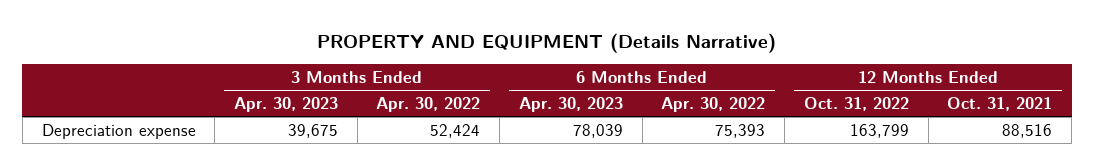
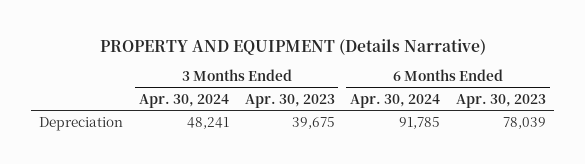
- | 3 Months Ended Apr. 30, 2023 | 3 Months Ended Apr. 30, 2022 | 6 Months Ended Apr. 30, 2023 | 6 Months Ended Apr. 30, 2022 | 12 Months Ended Oct. 31, 2022 | 12 Months Ended Oct. 31, 2021
+ | 3 Months Ended Apr. 30, 2024 | 3 Months Ended Apr. 30, 2023 | 6 Months Ended Apr. 30, 2024 | 6 Months Ended Apr. 30, 2023
- Depreciation expense | 39,675 | 52,424 | 78,039 | 75,393 | 163,799 | 88,516
+ Depreciation | 48,241 | 39,675 | 91,785 | 78,039

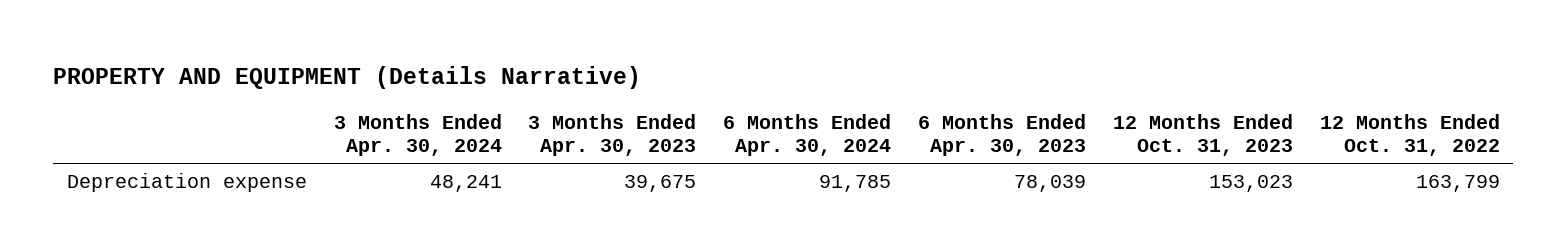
- | 3 Months Ended Apr. 30, 2024 | 3 Months Ended Apr. 30, 2023 | 6 Months Ended Apr. 30, 2024 | 6 Months Ended Apr. 30, 2023
+ | 3 Months Ended Apr. 30, 2024 | 3 Months Ended Apr. 30, 2023 | 6 Months Ended Apr. 30, 2024 | 6 Months Ended Apr. 30, 2023 | 12 Months Ended Oct. 31, 2023 | 12 Months Ended Oct. 31, 2022
- Depreciation | 48,241 | 39,675 | 91,785 | 78,039
+ Depreciation expense | 48,241 | 39,675 | 91,785 | 78,039 | 153,023 | 163,799

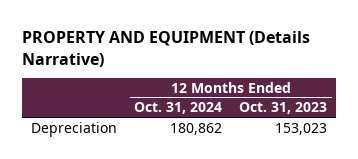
- | 3 Months Ended Apr. 30, 2024 | 3 Months Ended Apr. 30, 2023 | 6 Months Ended Apr. 30, 2024 | 6 Months Ended Apr. 30, 2023 | 12 Months Ended Oct. 31, 2023 | 12 Months Ended Oct. 31, 2022
+ | 12 Months Ended Oct. 31, 2024 | 12 Months Ended Oct. 31, 2023
- Depreciation expense | 48,241 | 39,675 | 91,785 | 78,039 | 153,023 | 163,799
+ Depreciation | 180,862 | 153,023

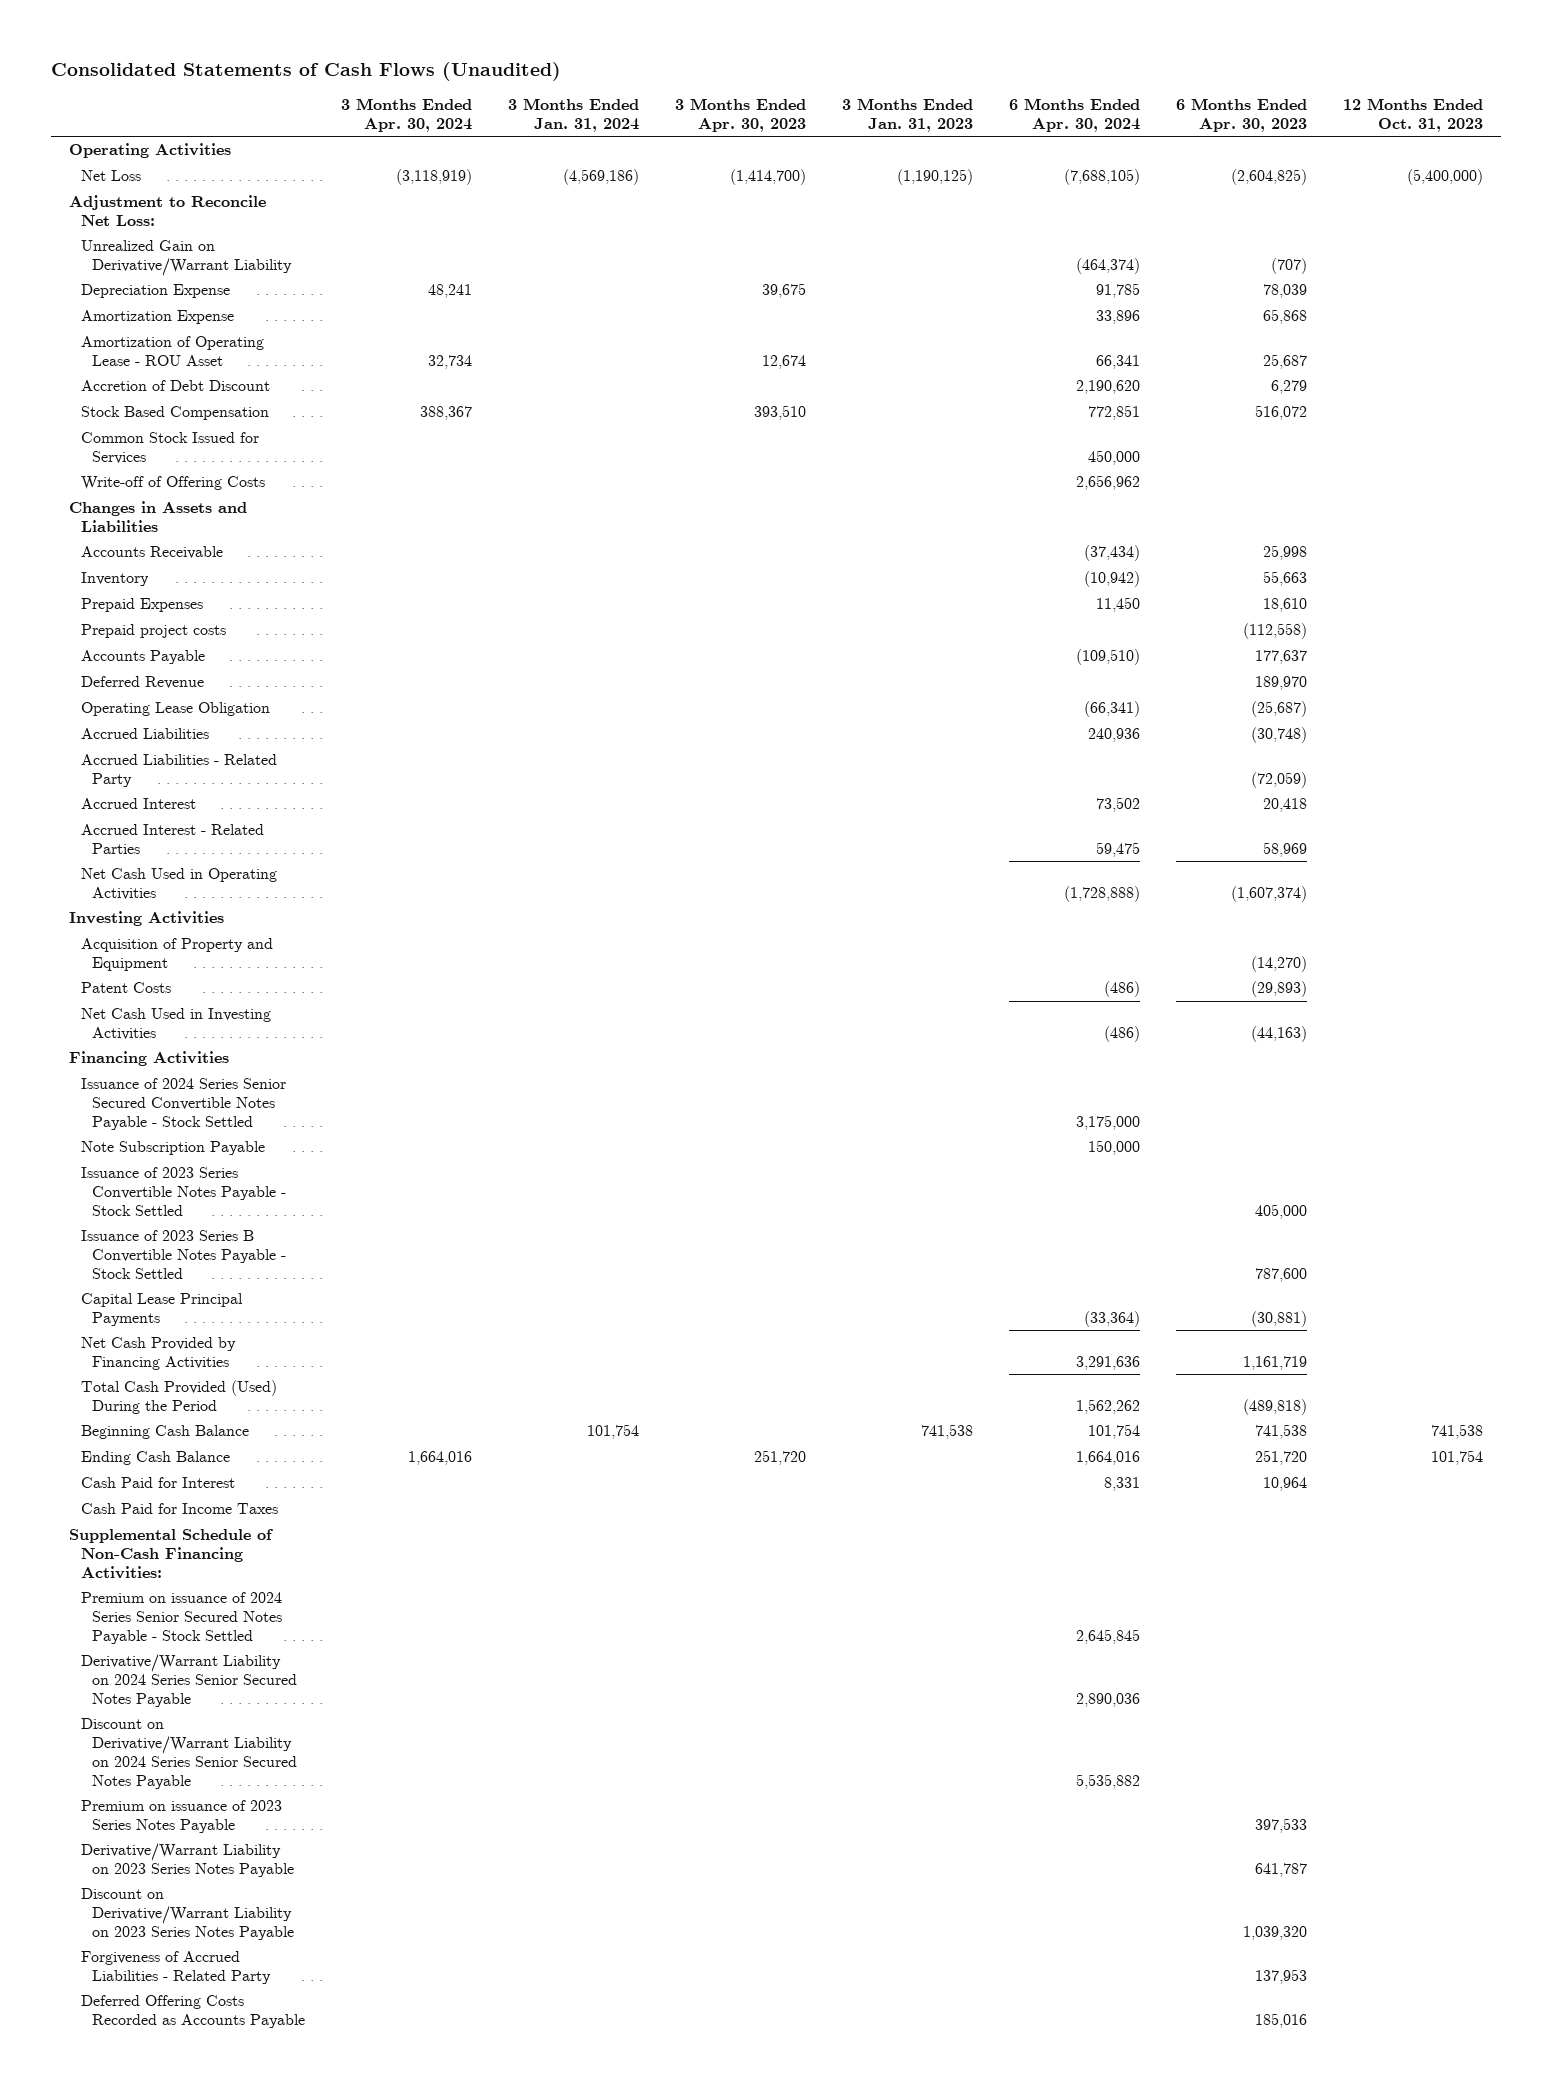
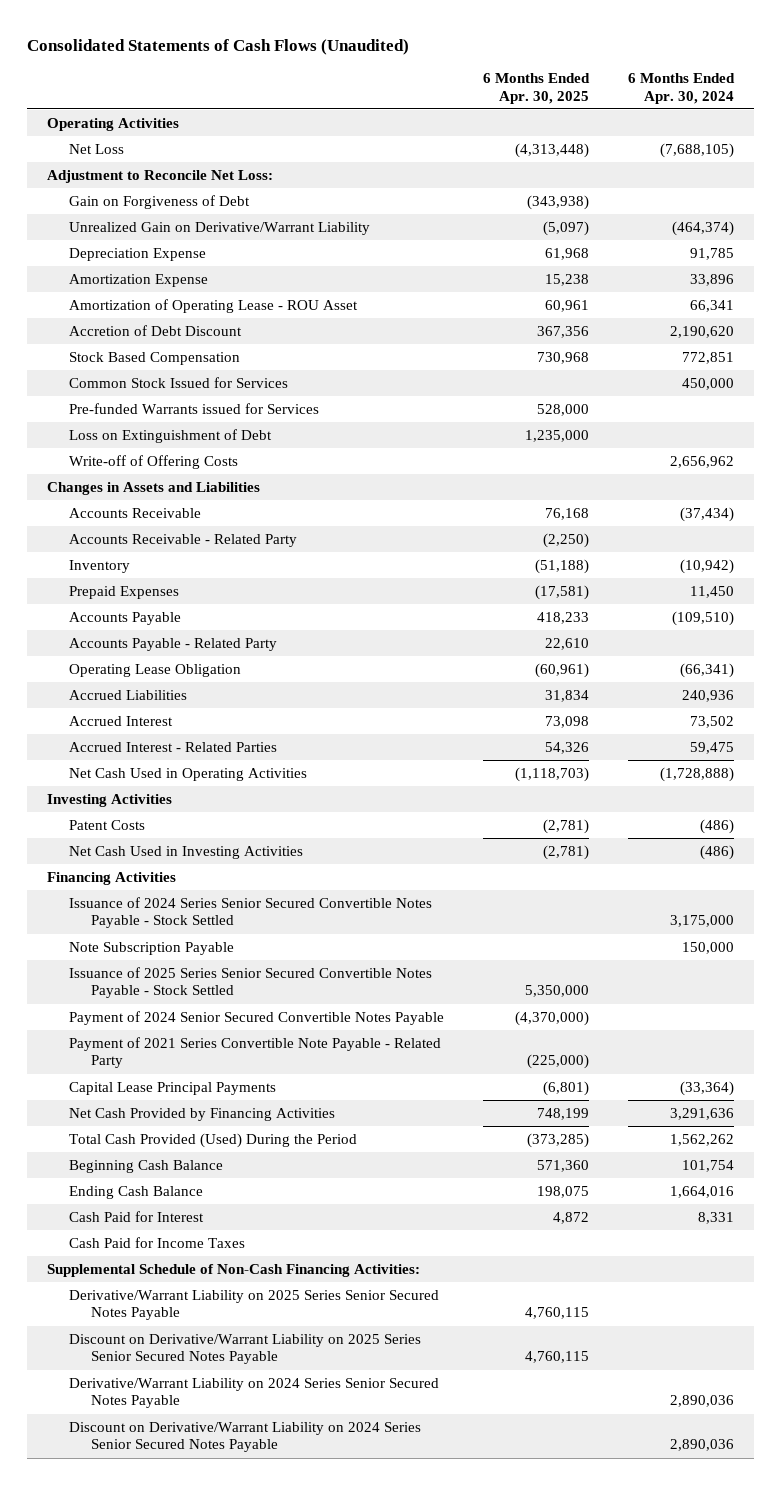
- | 3 Months Ended Apr. 30, 2024 | 3 Months Ended Jan. 31, 2024 | 3 Months Ended Apr. 30, 2023 | 3 Months Ended Jan. 31, 2023 | 6 Months Ended Apr. 30, 2024 | 6 Months Ended Apr. 30, 2023 | 12 Months Ended Oct. 31, 2023
+ | 6 Months Ended Apr. 30, 2025 | 6 Months Ended Apr. 30, 2024
+ Gain on Forgiveness of Debt | (343,938) |
+ Pre-funded Warrants issued for Services | 528,000 |
+ Loss on Extinguishment of Debt | 1,235,000 |
+ Accounts Receivable - Related Party | (2,250) |
- Prepaid project costs | | | | | | (112,558) |
- Deferred Revenue | | | | | | 189,970 |
+ Accounts Payable - Related Party | 22,610 |
- Accrued Liabilities - Related Party | | | | | | (72,059) |
- Acquisition of Property and Equipment | | | | | | (14,270) |
- Issuance of 2023 Series Convertible Notes Payable - Stock Settled | | | | | | 405,000 |
- Issuance of 2023 Series B Convertible Notes Payable - Stock Settled | | | | | | 787,600 |
+ Issuance of 2025 Series Senior Secured Convertible Notes Payable - Stock Settled | 5,350,000 |
+ Payment of 2024 Senior Secured Convertible Notes Payable | (4,370,000) |
+ Payment of 2021 Series Convertible Note Payable - Related Party | (225,000) |
- Premium on issuance of 2024 Series Senior Secured Notes Payable - Stock Settled | | | | | 2,645,845 | |
+ Derivative/Warrant Liability on 2025 Series Senior Secured Notes Payable | 4,760,115 |
+ Discount on Derivative/Warrant Liability on 2025 Series Senior Secured Notes Payable | 4,760,115 |
- Discount on Derivative/Warrant Liability on 2024 Series Senior Secured Notes Payable | | | | | 5,535,882 | |
- Premium on issuance of 2023 Series Notes Payable | | | | | | 397,533 |
- Derivative/Warrant Liability on 2023 Series Notes Payable | | | | | | 641,787 |
- Discount on Derivative/Warrant Liability on 2023 Series Notes Payable | | | | | | 1,039,320 |
- Forgiveness of Accrued Liabilities - Related Party | | | | | | 137,953 |
- Deferred Offering Costs Recorded as Accounts Payable | | | | | | 185,016 |
+ Discount on Derivative/Warrant Liability on 2024 Series Senior Secured Notes Payable | | 2,890,036

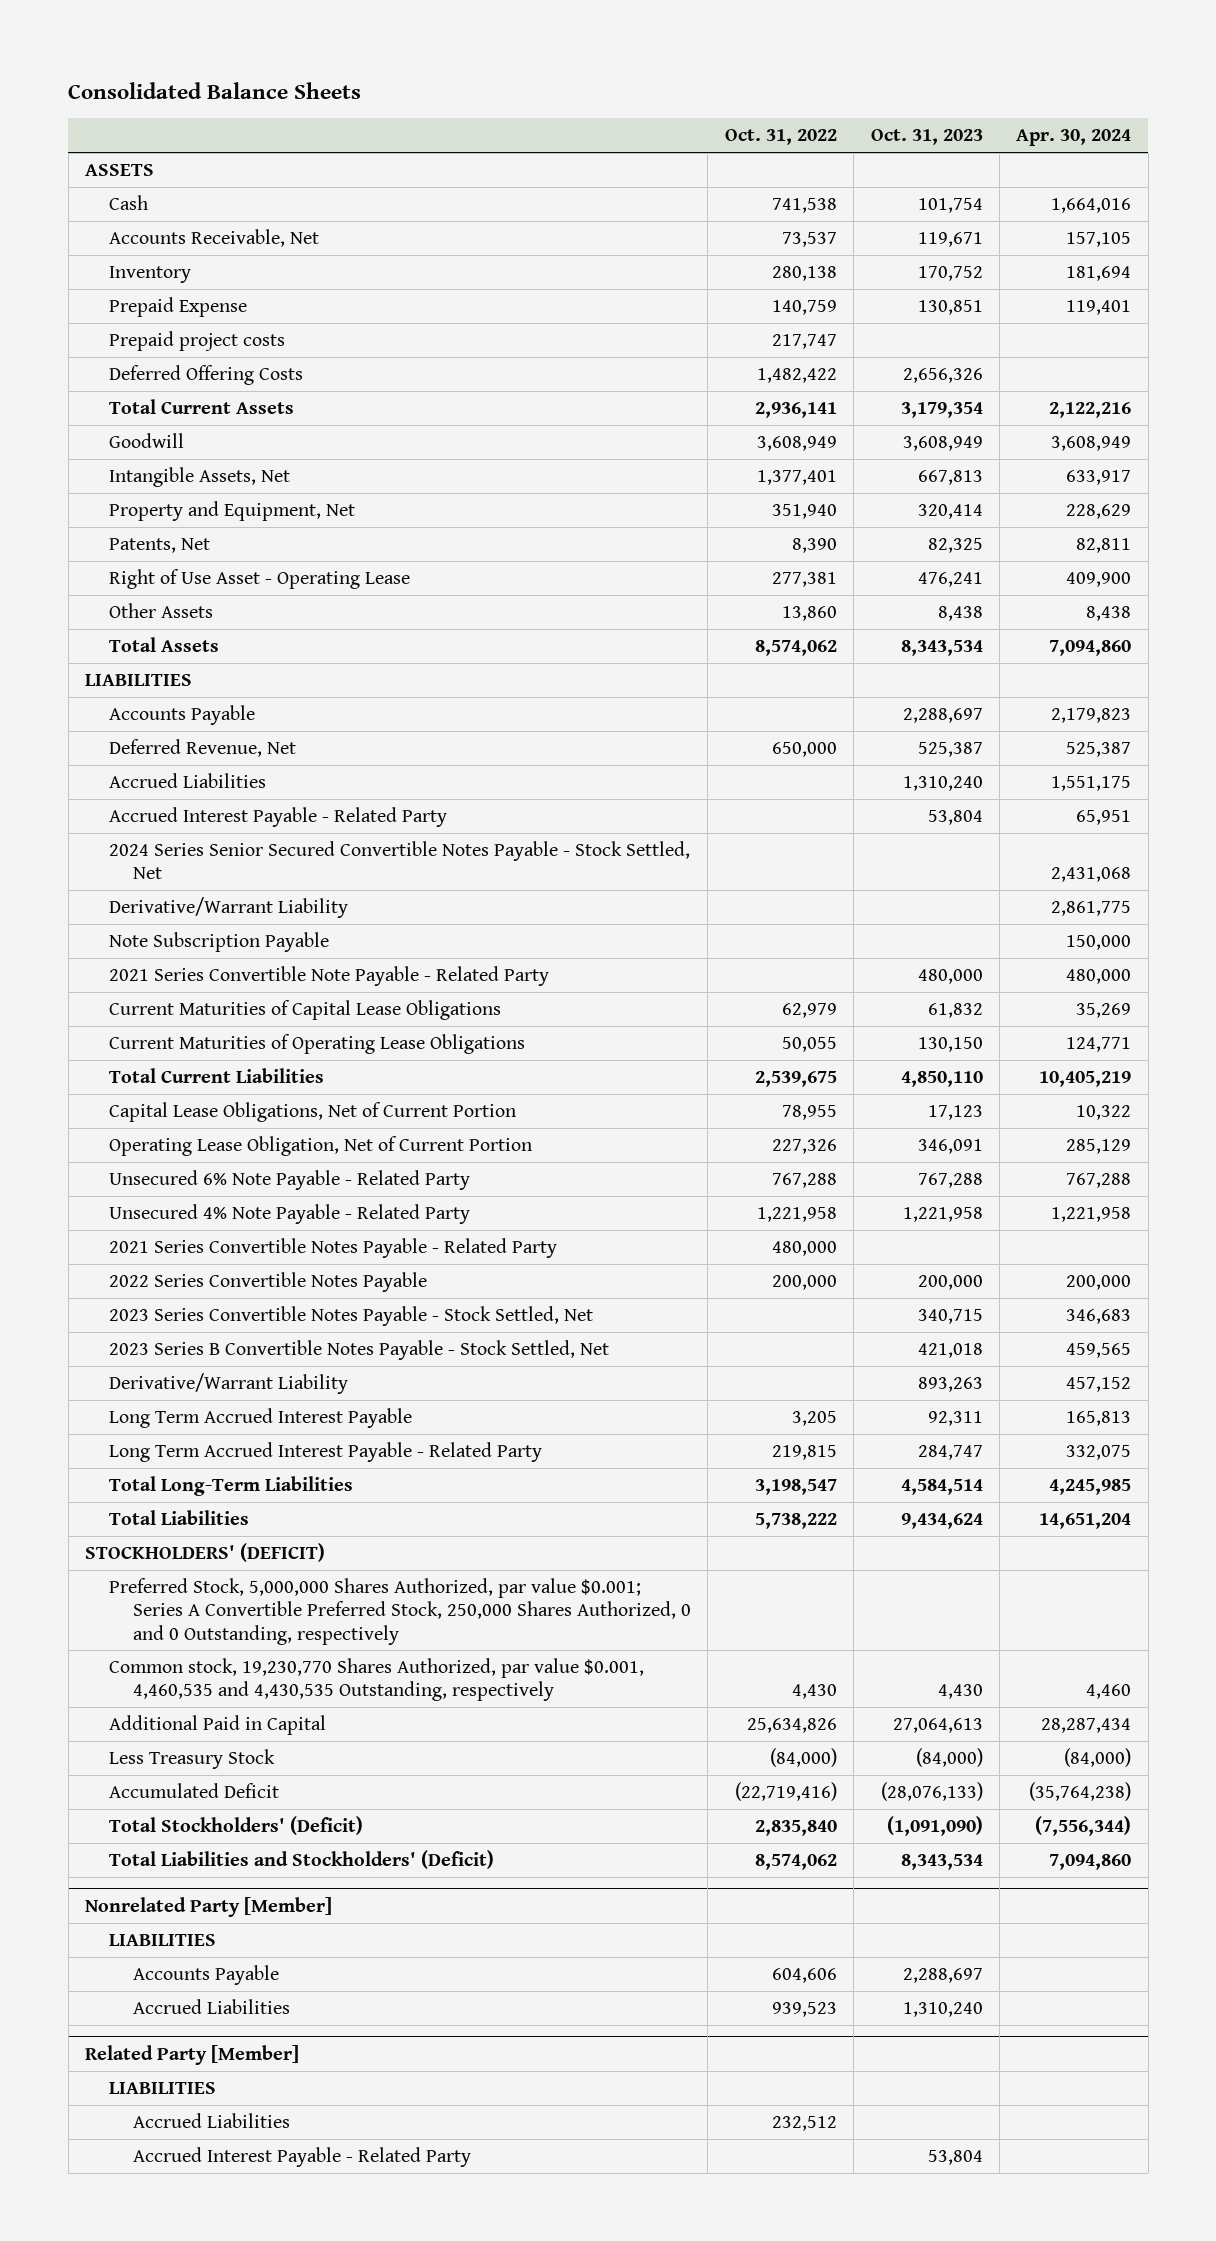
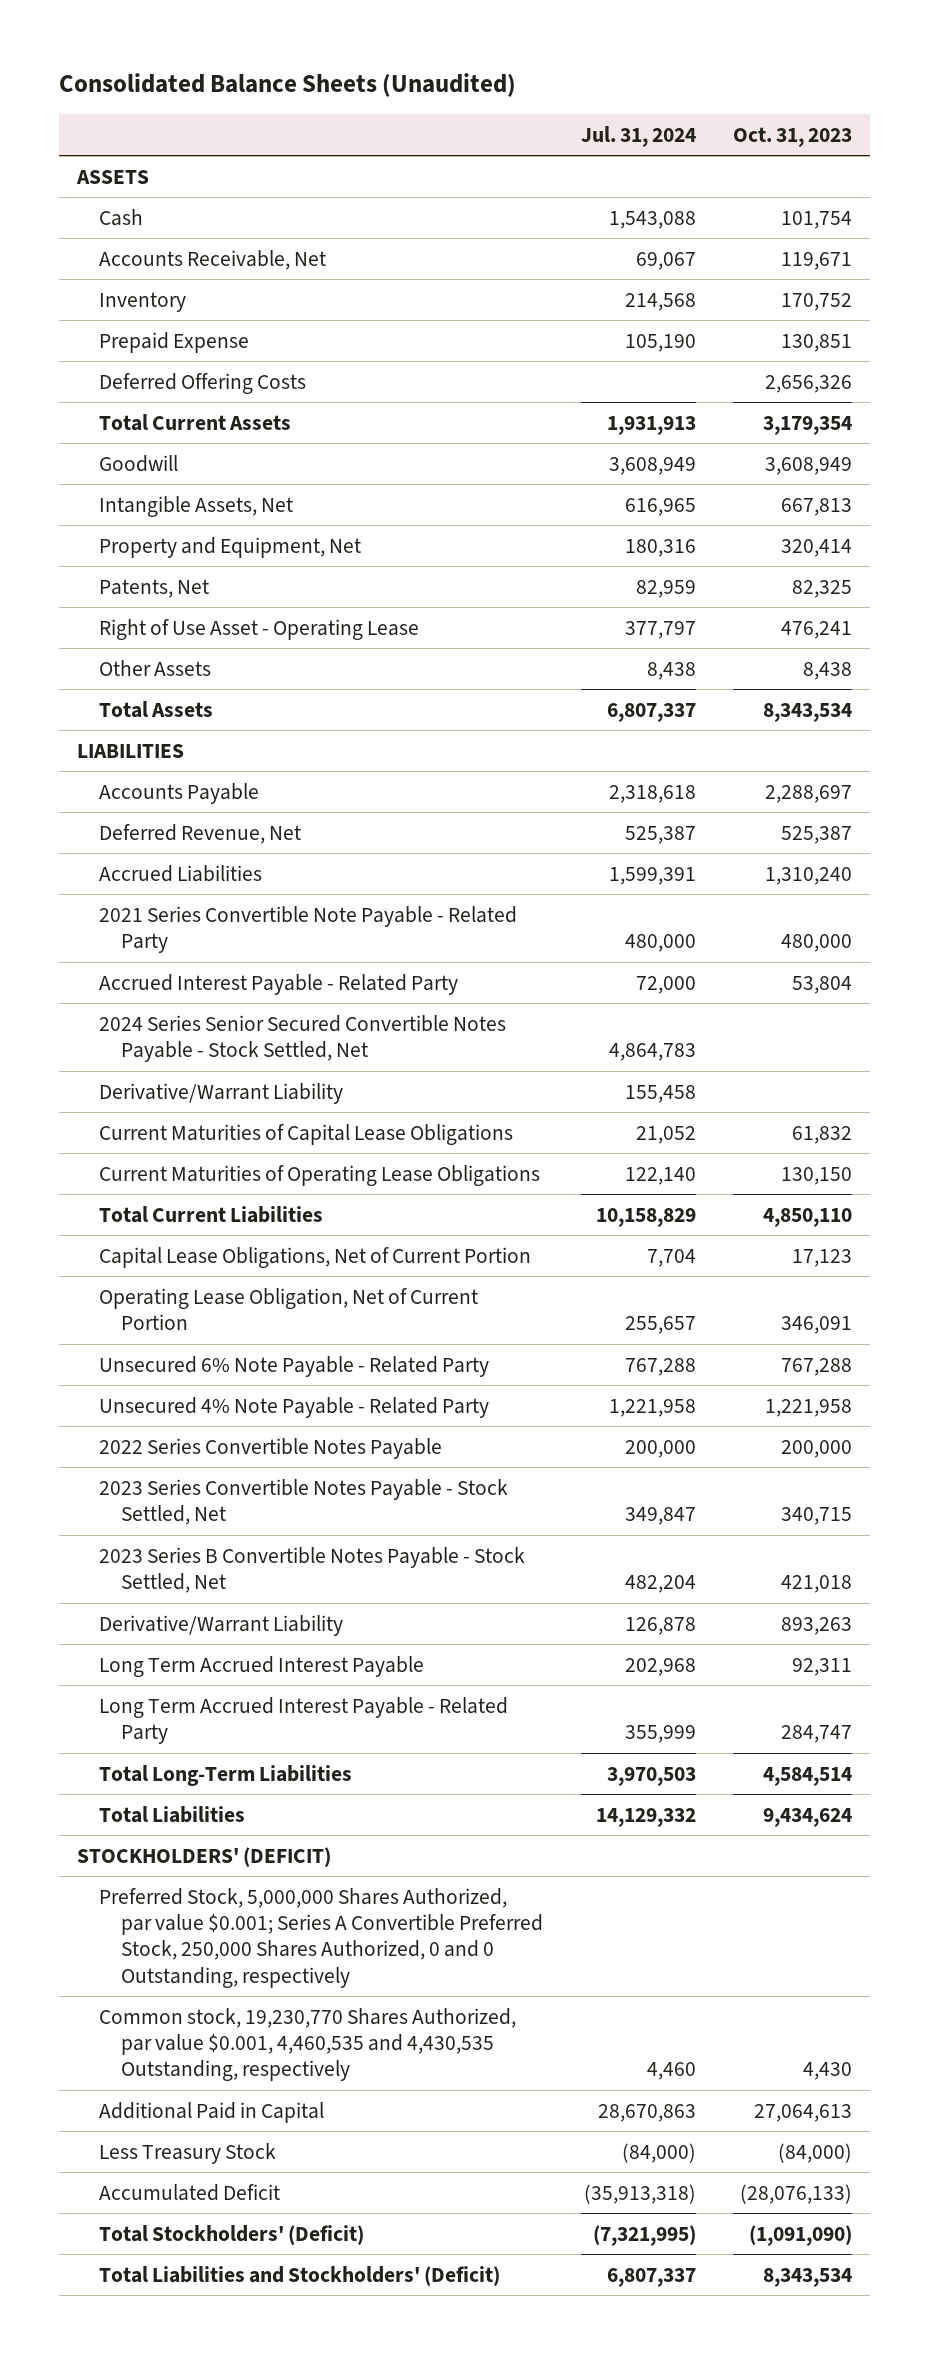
- Consolidated Balance Sheets
+ Consolidated Balance Sheets (Unaudited)
- | Oct. 31, 2022 | Oct. 31, 2023 | Apr. 30, 2024
+ | Jul. 31, 2024 | Oct. 31, 2023
- Prepaid project costs | 217,747 | |
moved up: 2021 Series Convertible Note Payable - Related Party | 480,000 | 480,000
- Note Subscription Payable | | | 150,000
- 2021 Series Convertible Notes Payable - Related Party | 480,000 | |
- Nonrelated Party [Member]
- LIABILITIES
- Accounts Payable | 604,606 | 2,288,697 |
- Accrued Liabilities | 939,523 | 1,310,240 |
- Related Party [Member]
- LIABILITIES
- Accrued Liabilities | 232,512 | |
- Accrued Interest Payable - Related Party | | 53,804 |

